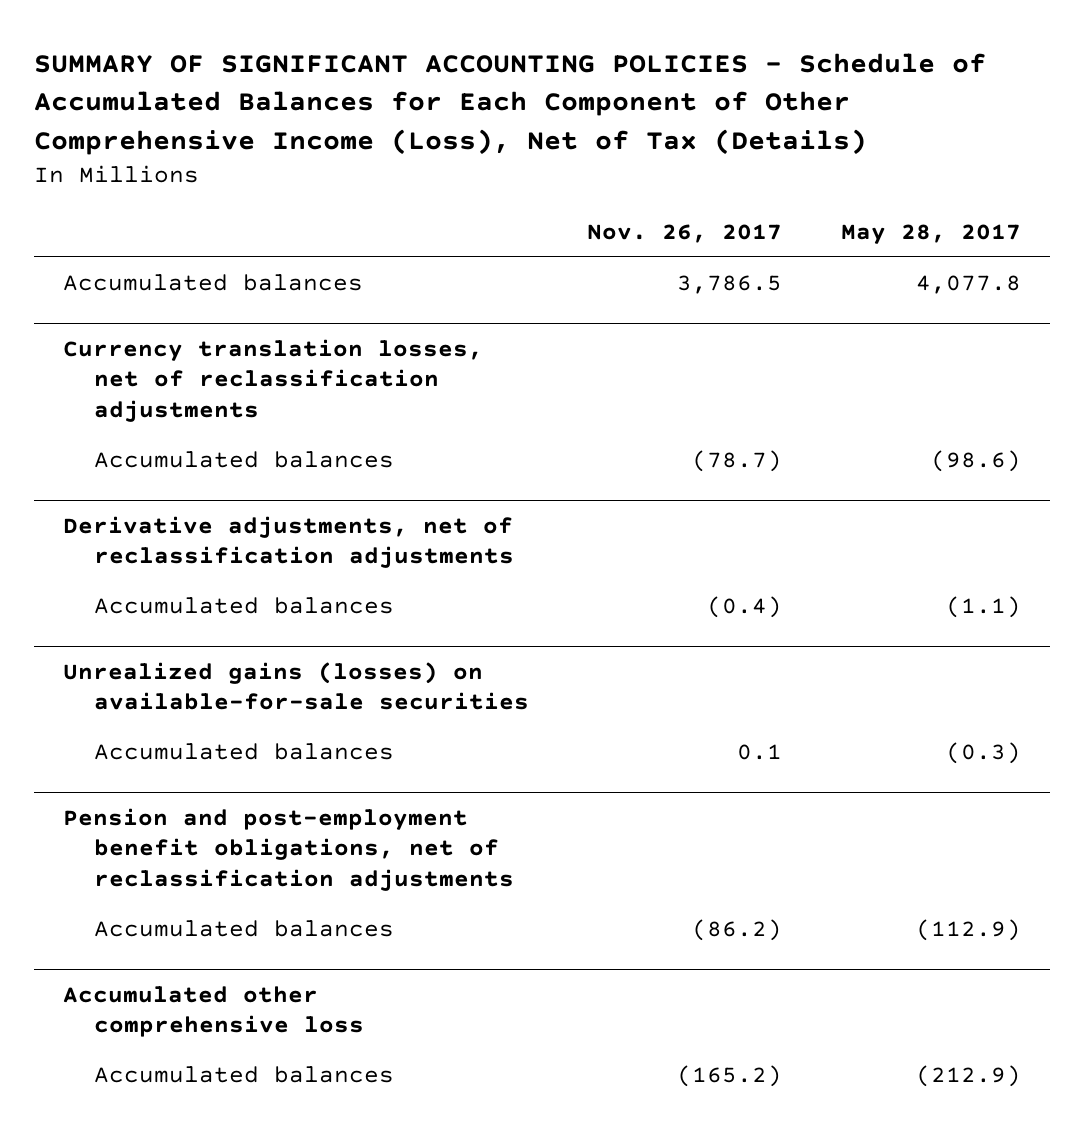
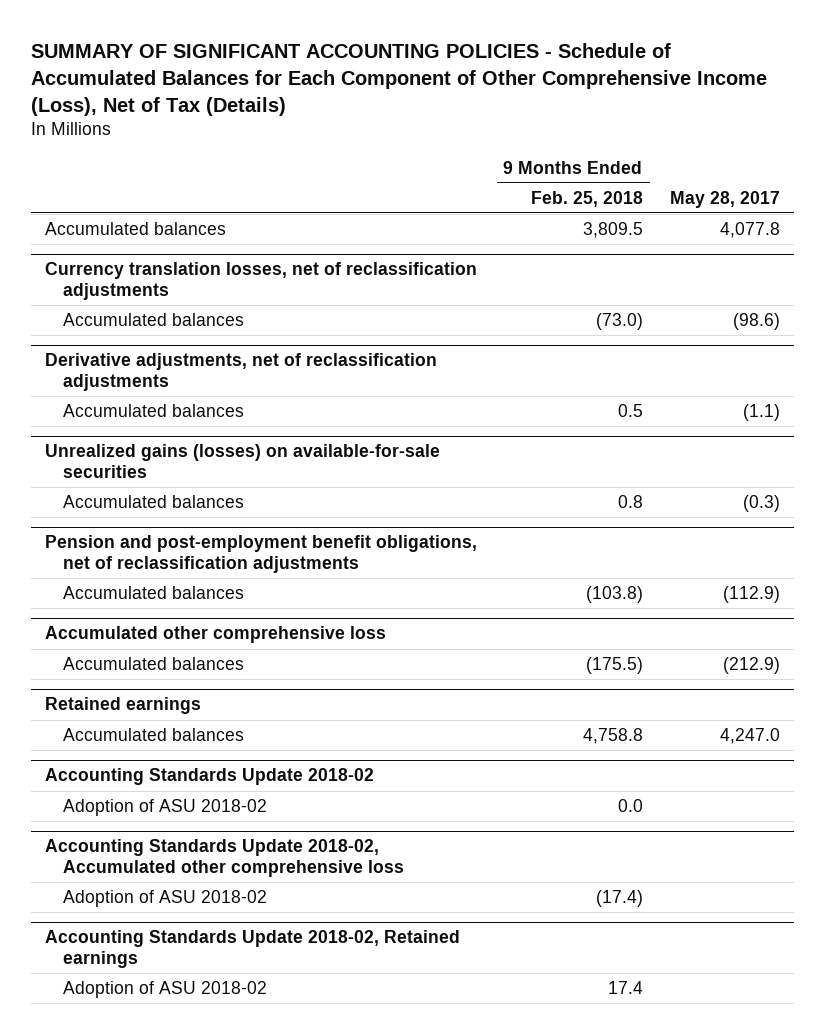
- | Nov. 26, 2017 | May 28, 2017
+ | 9 Months Ended Feb. 25, 2018 | May 28, 2017
+ Retained earnings
+ Accumulated balances | 4,758.8 | 4,247.0
+ Accounting Standards Update 2018-02
+ Adoption of ASU 2018-02 | 0.0 |
+ Accounting Standards Update 2018-02, Accumulated other comprehensive loss
+ Adoption of ASU 2018-02 | (17.4) |
+ Accounting Standards Update 2018-02, Retained earnings
+ Adoption of ASU 2018-02 | 17.4 |

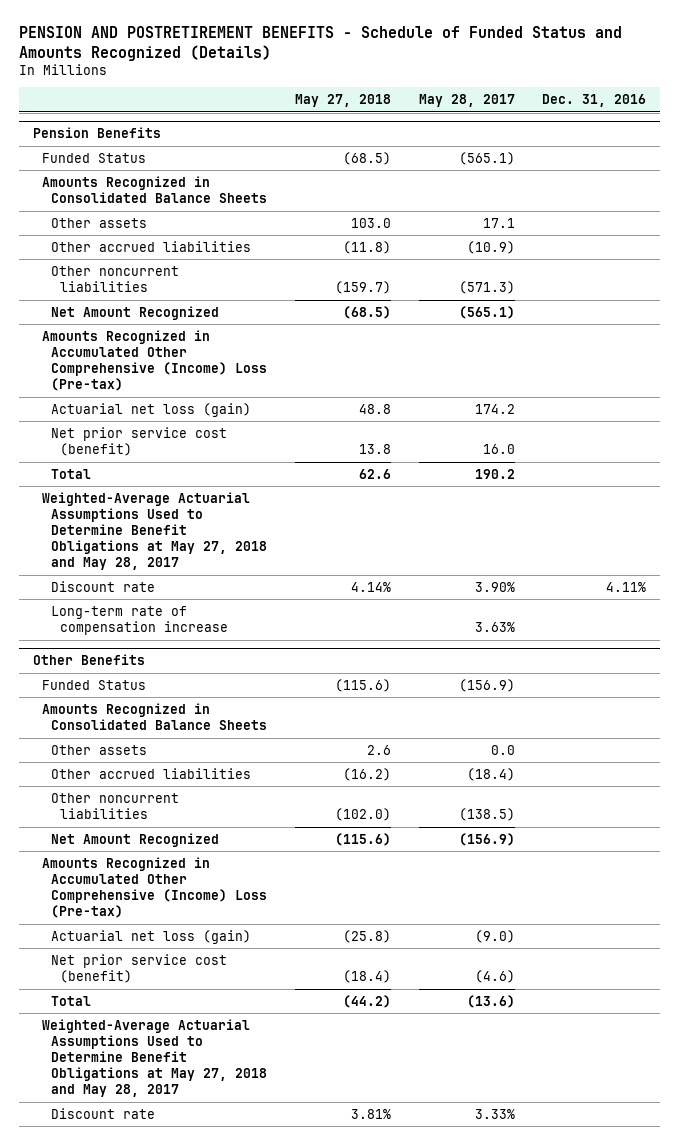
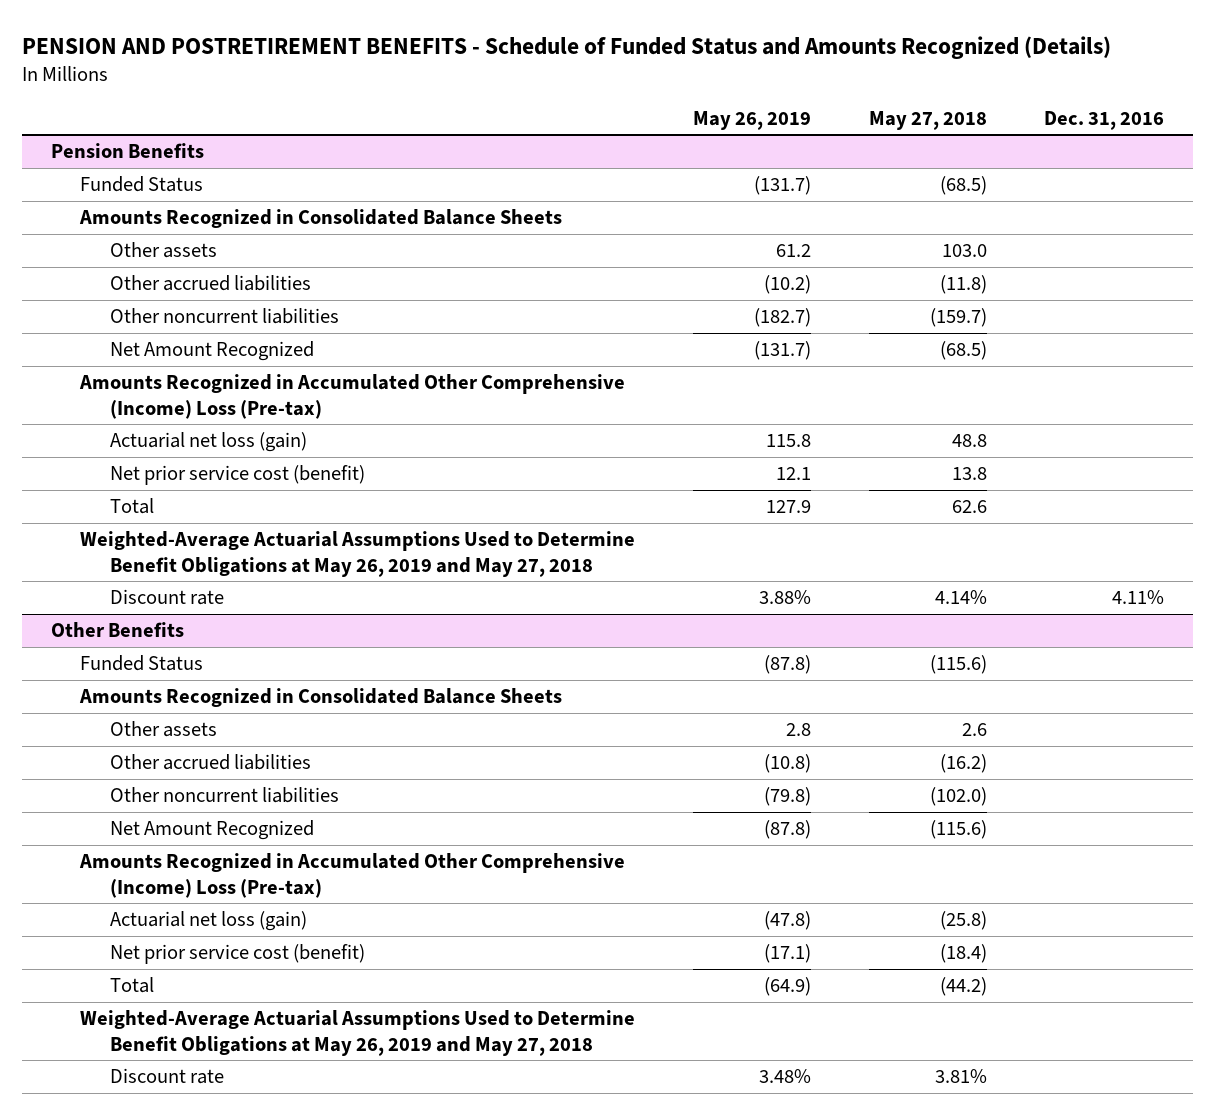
- | May 27, 2018 | May 28, 2017 | Dec. 31, 2016
+ | May 26, 2019 | May 27, 2018 | Dec. 31, 2016
@ Pension Benefits
- Weighted-Average Actuarial Assumptions Used to Determine Benefit Obligations at May 27, 2018 and May 28, 2017
+ Weighted-Average Actuarial Assumptions Used to Determine Benefit Obligations at May 26, 2019 and May 27, 2018
- Long-term rate of compensation increase | | 3.63% |
@ Other Benefits
- Weighted-Average Actuarial Assumptions Used to Determine Benefit Obligations at May 27, 2018 and May 28, 2017
+ Weighted-Average Actuarial Assumptions Used to Determine Benefit Obligations at May 26, 2019 and May 27, 2018

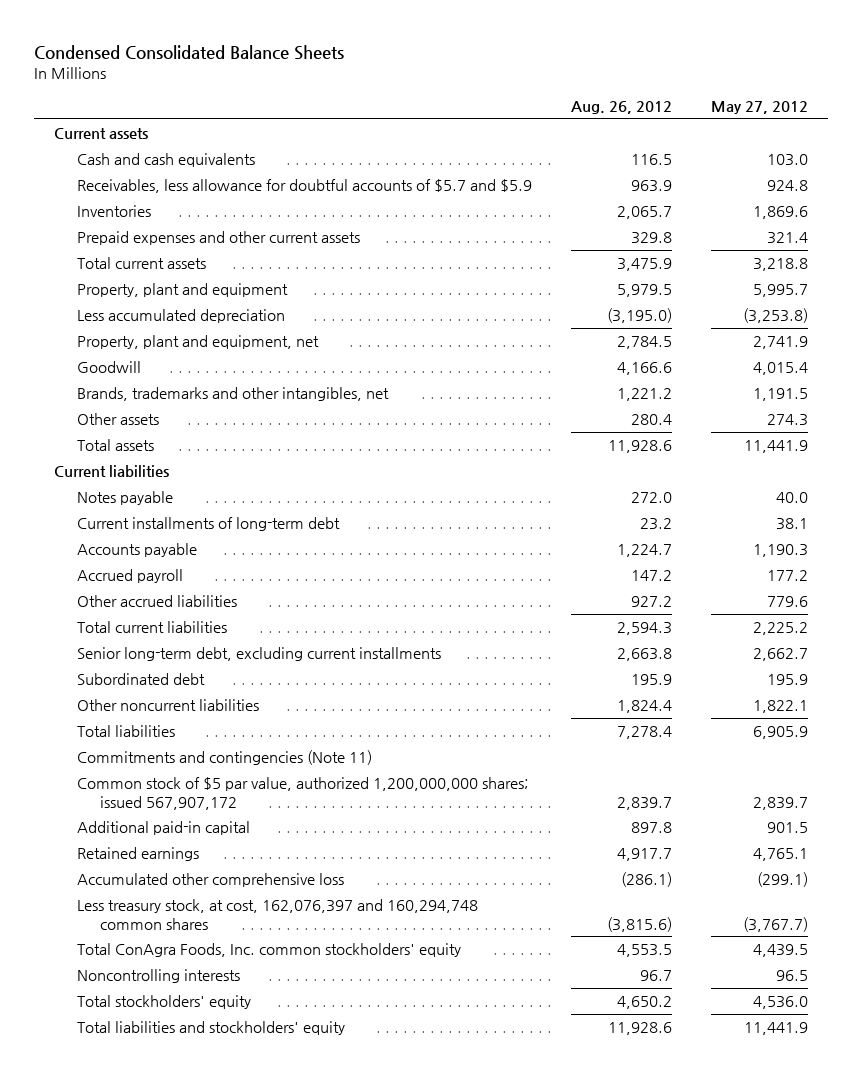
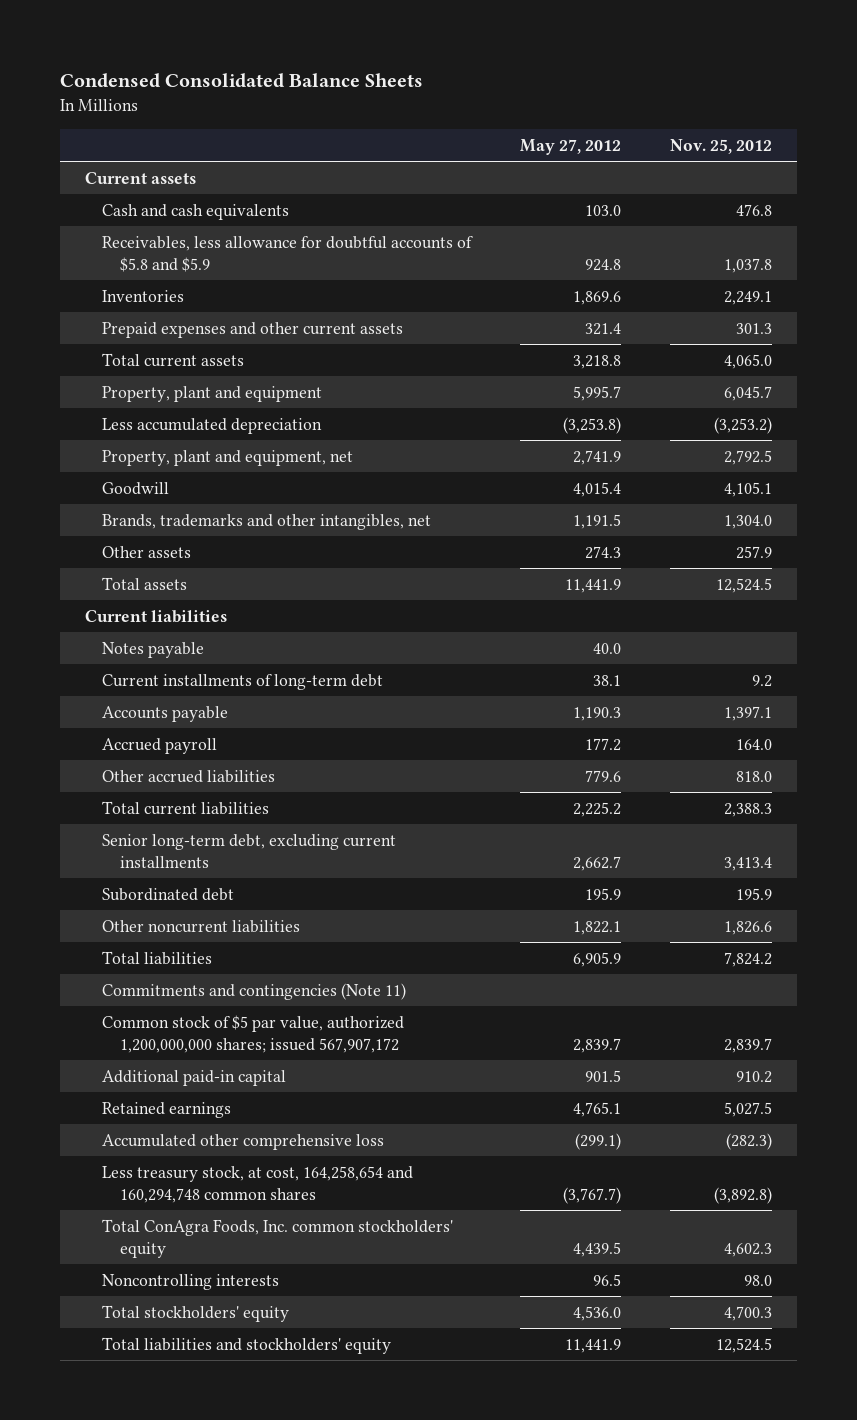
- | Aug. 26, 2012 | May 27, 2012
+ | May 27, 2012 | Nov. 25, 2012
- Receivables, less allowance for doubtful accounts of $5.7 and $5.9 | 963.9 | 924.8
+ Receivables, less allowance for doubtful accounts of $5.8 and $5.9 | 924.8 | 1,037.8
- Less treasury stock, at cost, 162,076,397 and 160,294,748 common shares | (3,815.6) | (3,767.7)
+ Less treasury stock, at cost, 164,258,654 and 160,294,748 common shares | (3,767.7) | (3,892.8)

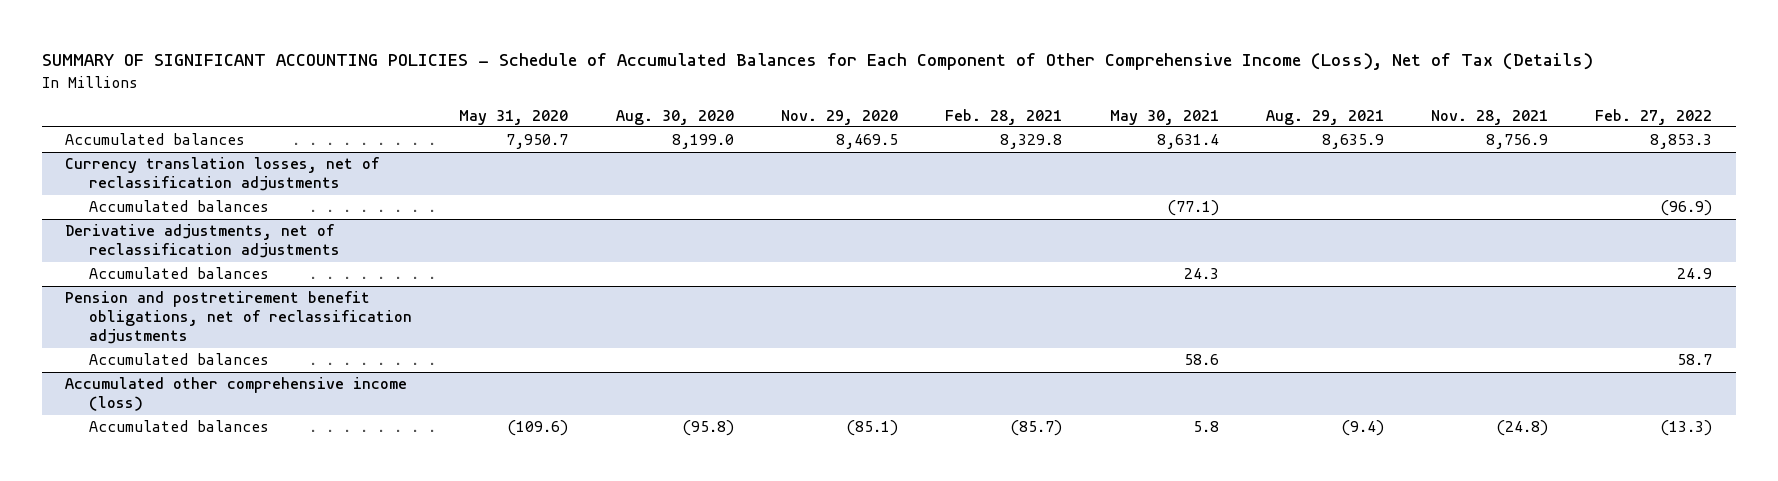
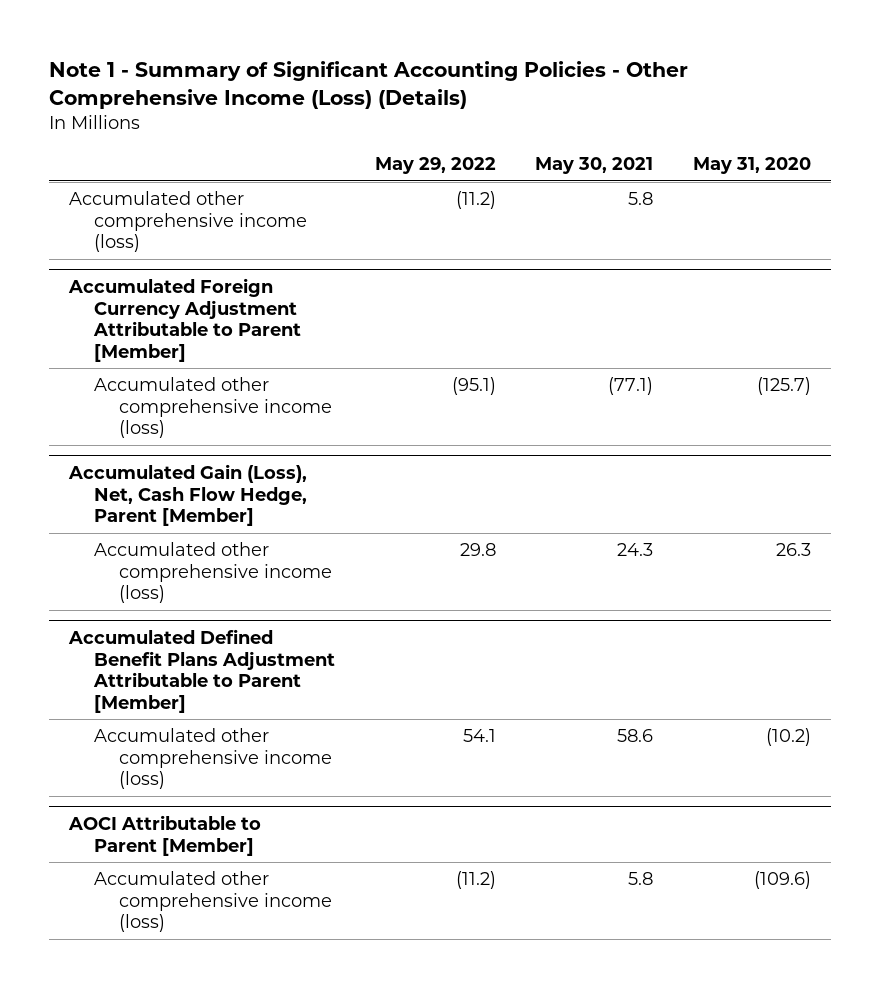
- SUMMARY OF SIGNIFICANT ACCOUNTING POLICIES - Schedule of Accumulated Balances for Each Component of Other Comprehensive Income (Loss), Net of Tax (Details)
+ Note 1 - Summary of Significant Accounting Policies - Other Comprehensive Income (Loss) (Details)
- | May 31, 2020 | Aug. 30, 2020 | Nov. 29, 2020 | Feb. 28, 2021 | May 30, 2021 | Aug. 29, 2021 | Nov. 28, 2021 | Feb. 27, 2022
+ | May 29, 2022 | May 30, 2021 | May 31, 2020
- Accumulated balances | 7,950.7 | 8,199.0 | 8,469.5 | 8,329.8 | 8,631.4 | 8,635.9 | 8,756.9 | 8,853.3
- Currency translation losses, net of reclassification adjustments
- Accumulated balances | | | | | (77.1) | | | (96.9)
- Derivative adjustments, net of reclassification adjustments
- Accumulated balances | | | | | 24.3 | | | 24.9
- Pension and postretirement benefit obligations, net of reclassification adjustments
- Accumulated balances | | | | | 58.6 | | | 58.7
- Accumulated other comprehensive income (loss)
- Accumulated balances | (109.6) | (95.8) | (85.1) | (85.7) | 5.8 | (9.4) | (24.8) | (13.3)
+ Accumulated other comprehensive income (loss) | (11.2) | 5.8 |
+ Accumulated Foreign Currency Adjustment Attributable to Parent [Member]
+ Accumulated other comprehensive income (loss) | (95.1) | (77.1) | (125.7)
+ Accumulated Gain (Loss), Net, Cash Flow Hedge, Parent [Member]
+ Accumulated other comprehensive income (loss) | 29.8 | 24.3 | 26.3
+ Accumulated Defined Benefit Plans Adjustment Attributable to Parent [Member]
+ Accumulated other comprehensive income (loss) | 54.1 | 58.6 | (10.2)
+ AOCI Attributable to Parent [Member]
+ Accumulated other comprehensive income (loss) | (11.2) | 5.8 | (109.6)

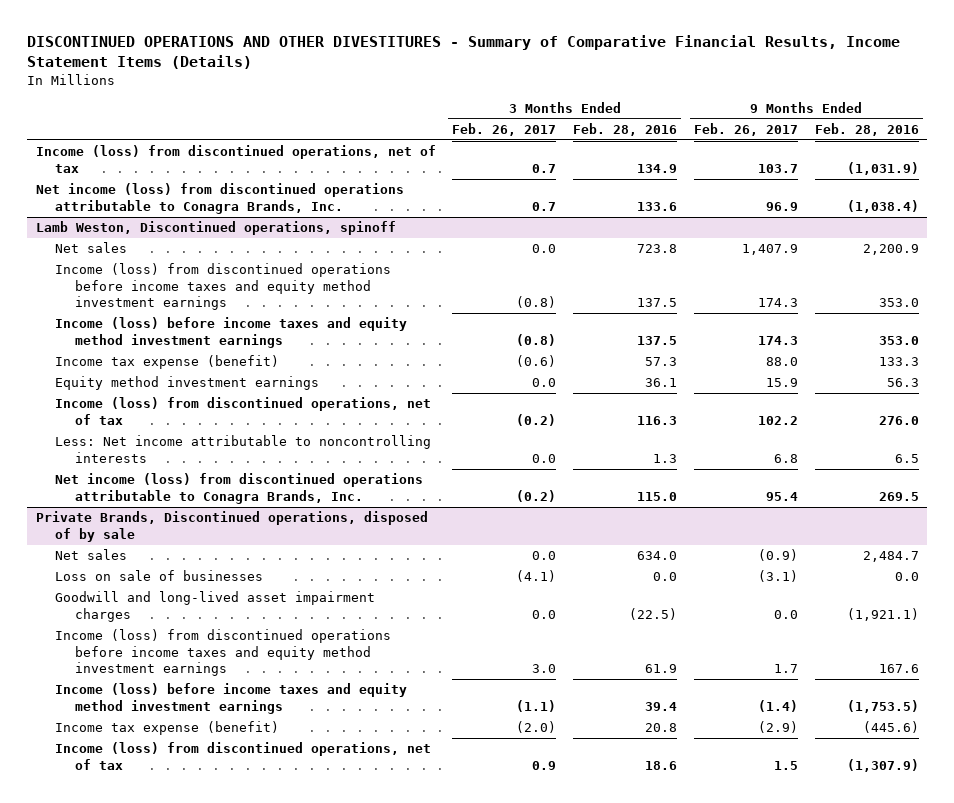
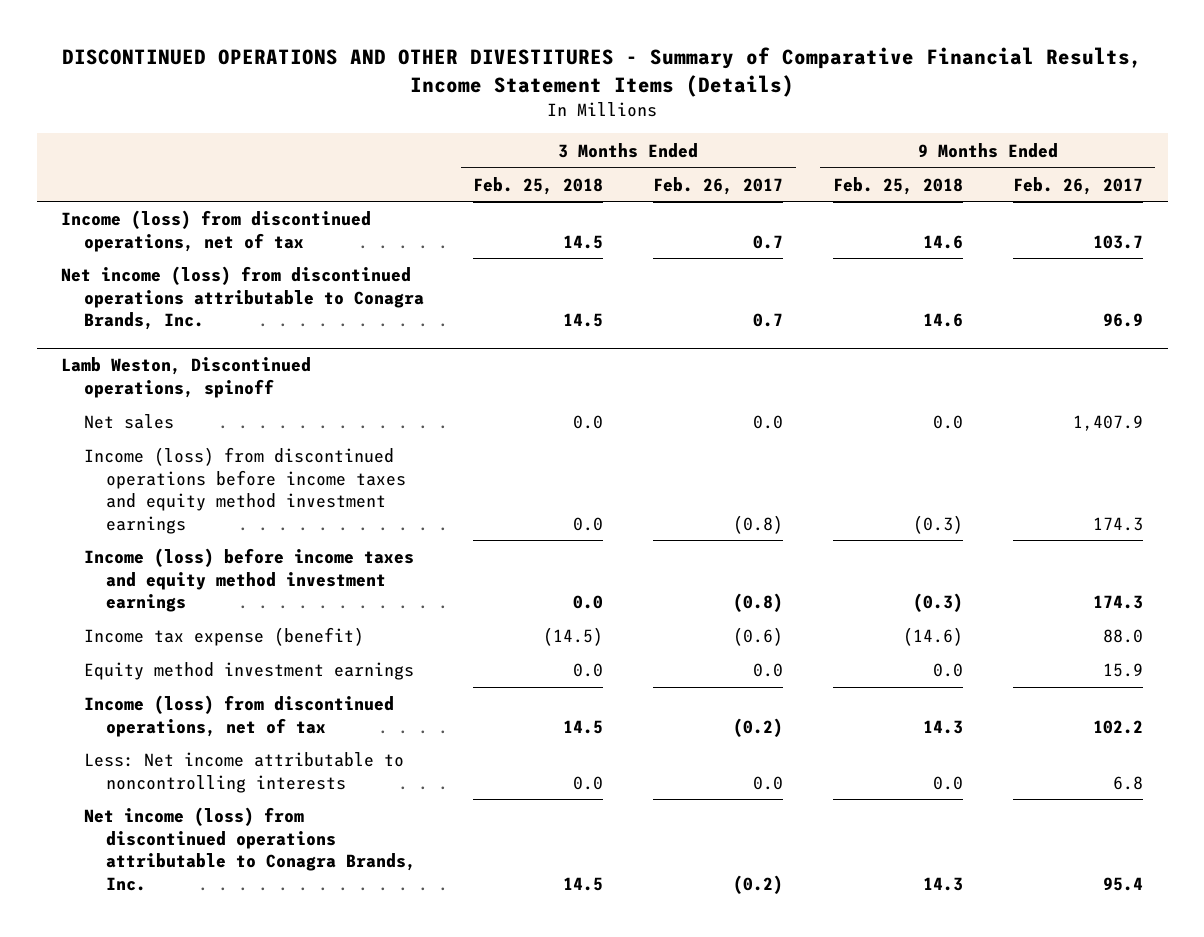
- | 3 Months Ended Feb. 26, 2017 | 3 Months Ended Feb. 28, 2016 | 9 Months Ended Feb. 26, 2017 | 9 Months Ended Feb. 28, 2016
+ | 3 Months Ended Feb. 25, 2018 | 3 Months Ended Feb. 26, 2017 | 9 Months Ended Feb. 25, 2018 | 9 Months Ended Feb. 26, 2017
- Private Brands, Discontinued operations, disposed of by sale
- Net sales | 0.0 | 634.0 | (0.9) | 2,484.7
- Loss on sale of businesses | (4.1) | 0.0 | (3.1) | 0.0
- Goodwill and long-lived asset impairment charges | 0.0 | (22.5) | 0.0 | (1,921.1)
- Income (loss) from discontinued operations before income taxes and equity method investment earnings | 3.0 | 61.9 | 1.7 | 167.6
- Income (loss) before income taxes and equity method investment earnings | (1.1) | 39.4 | (1.4) | (1,753.5)
- Income tax expense (benefit) | (2.0) | 20.8 | (2.9) | (445.6)
- Income (loss) from discontinued operations, net of tax | 0.9 | 18.6 | 1.5 | (1,307.9)

